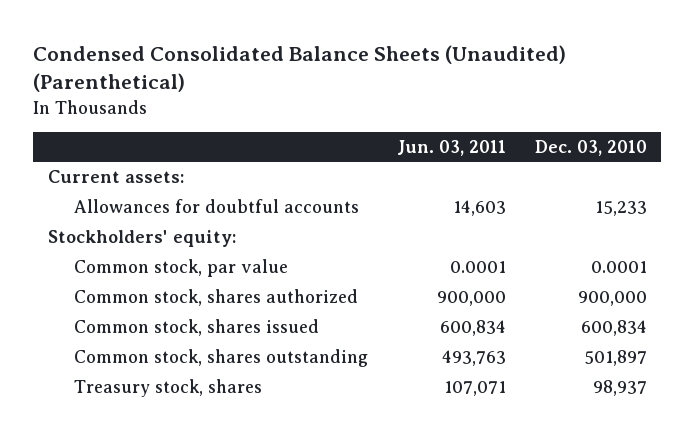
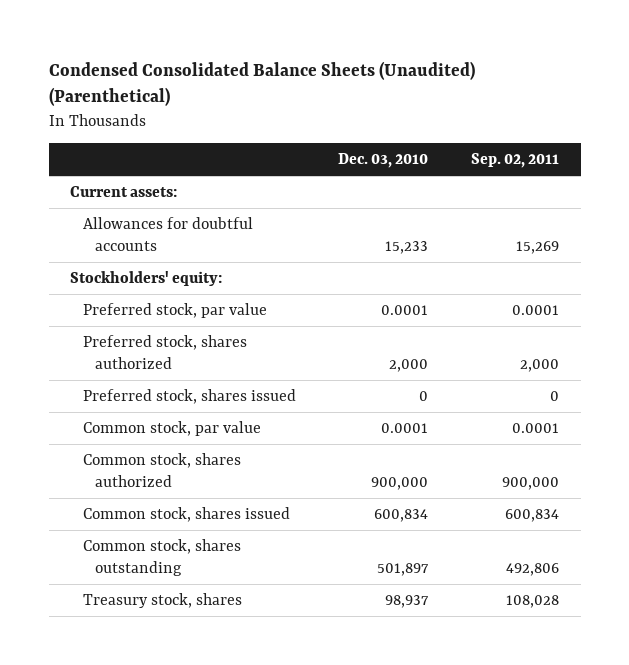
- | Jun. 03, 2011 | Dec. 03, 2010
+ | Dec. 03, 2010 | Sep. 02, 2011
+ Preferred stock, par value | 0.0001 | 0.0001
+ Preferred stock, shares authorized | 2,000 | 2,000
+ Preferred stock, shares issued | 0 | 0

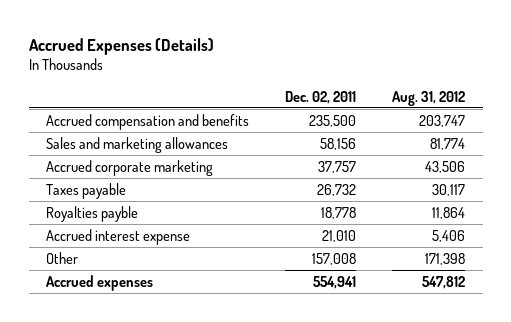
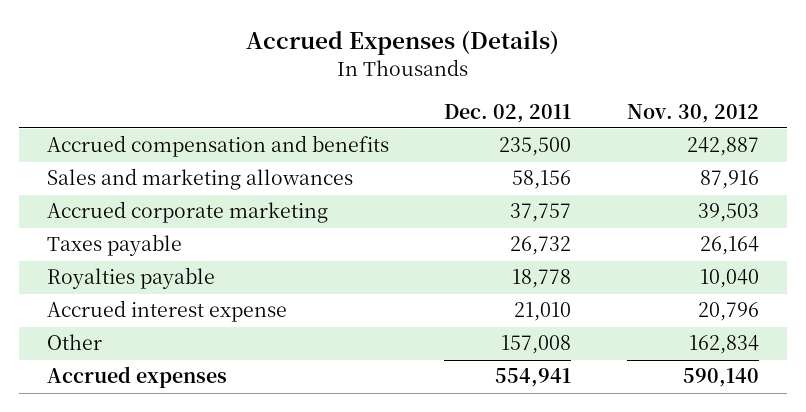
- | Dec. 02, 2011 | Aug. 31, 2012
+ | Dec. 02, 2011 | Nov. 30, 2012
- Royalties payble | 18,778 | 11,864
+ Royalties payable | 18,778 | 10,040

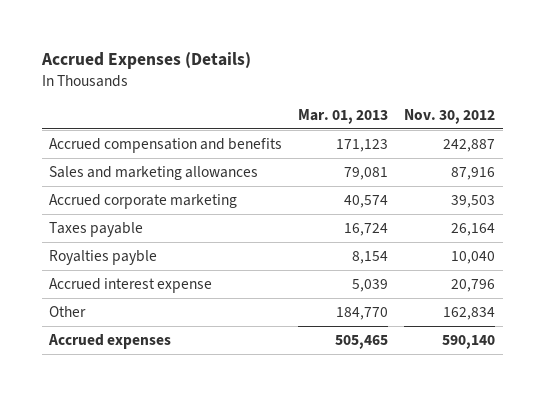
- | Dec. 02, 2011 | Nov. 30, 2012
+ | Mar. 01, 2013 | Nov. 30, 2012
- Royalties payable | 18,778 | 10,040
+ Royalties payble | 8,154 | 10,040

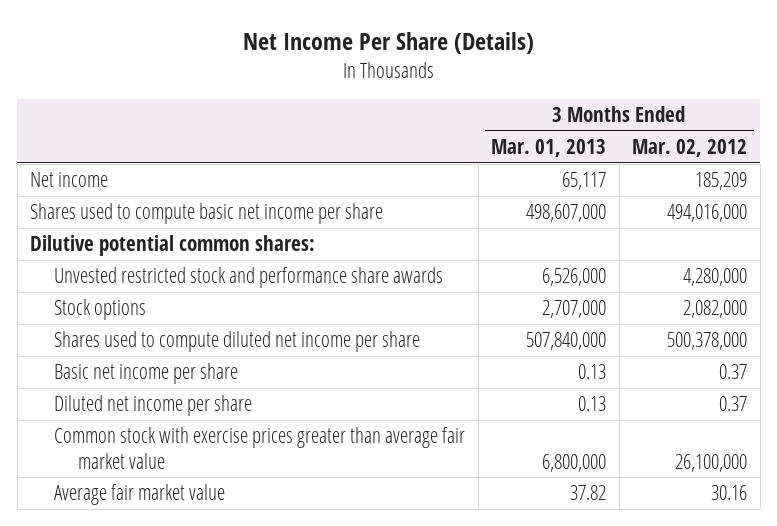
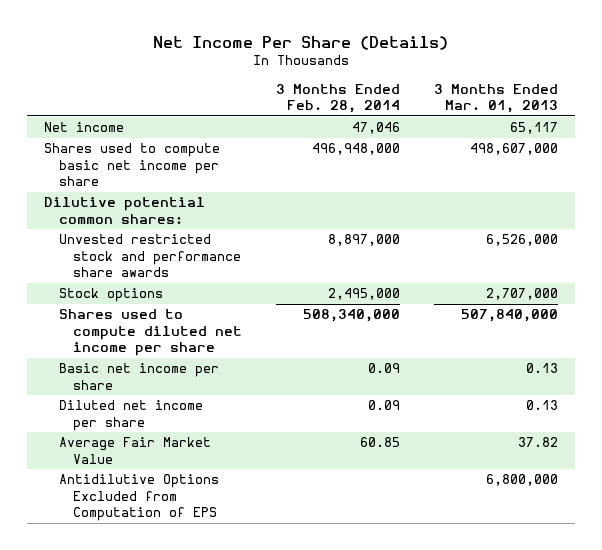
- | 3 Months Ended Mar. 01, 2013 | 3 Months Ended Mar. 02, 2012
+ | 3 Months Ended Feb. 28, 2014 | 3 Months Ended Mar. 01, 2013
- Common stock with exercise prices greater than average fair market value | 6,800,000 | 26,100,000
- Average fair market value | 37.82 | 30.16
+ Average Fair Market Value | 60.85 | 37.82
+ Antidilutive Options Excluded from Computation of EPS | | 6,800,000

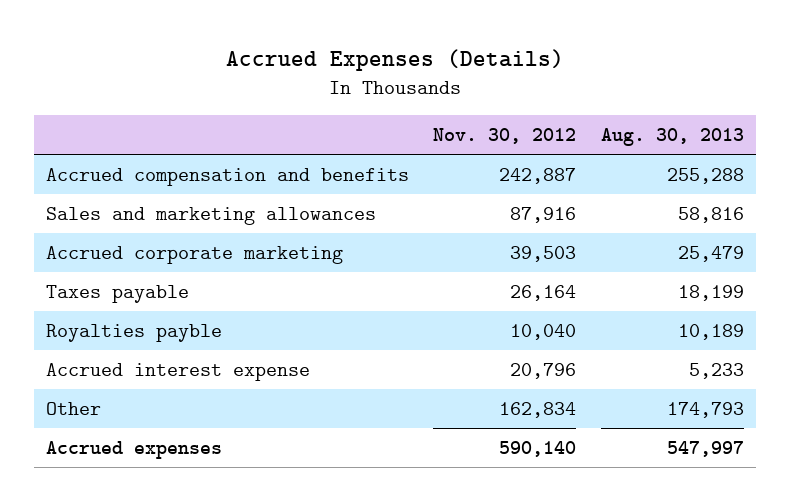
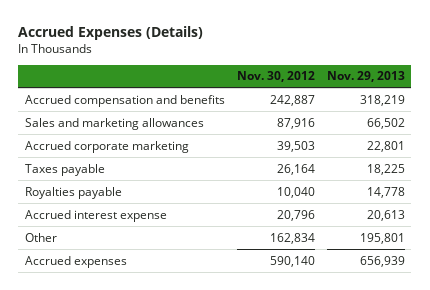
- | Nov. 30, 2012 | Aug. 30, 2013
+ | Nov. 30, 2012 | Nov. 29, 2013
- Royalties payble | 10,040 | 10,189
+ Royalties payable | 10,040 | 14,778

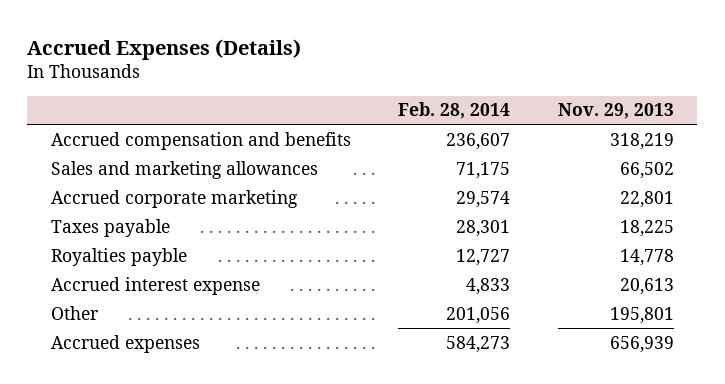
- | Nov. 30, 2012 | Nov. 29, 2013
+ | Feb. 28, 2014 | Nov. 29, 2013
- Royalties payable | 10,040 | 14,778
+ Royalties payble | 12,727 | 14,778

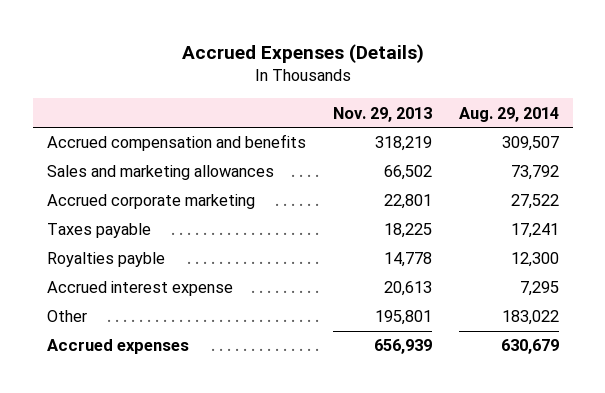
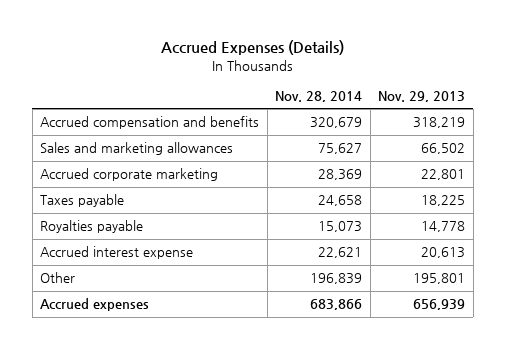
- | Nov. 29, 2013 | Aug. 29, 2014
+ | Nov. 28, 2014 | Nov. 29, 2013
- Royalties payble | 14,778 | 12,300
+ Royalties payable | 15,073 | 14,778

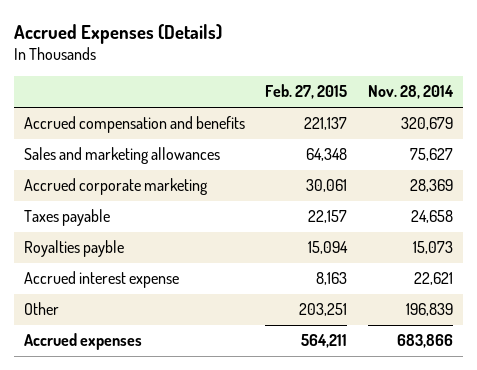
- | Nov. 28, 2014 | Nov. 29, 2013
+ | Feb. 27, 2015 | Nov. 28, 2014
- Royalties payable | 15,073 | 14,778
+ Royalties payble | 15,094 | 15,073

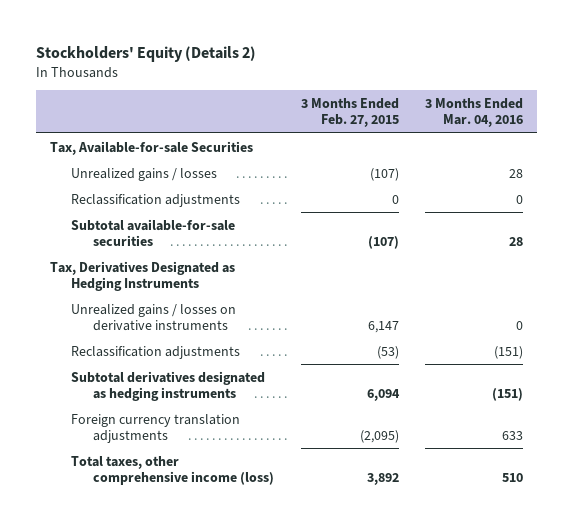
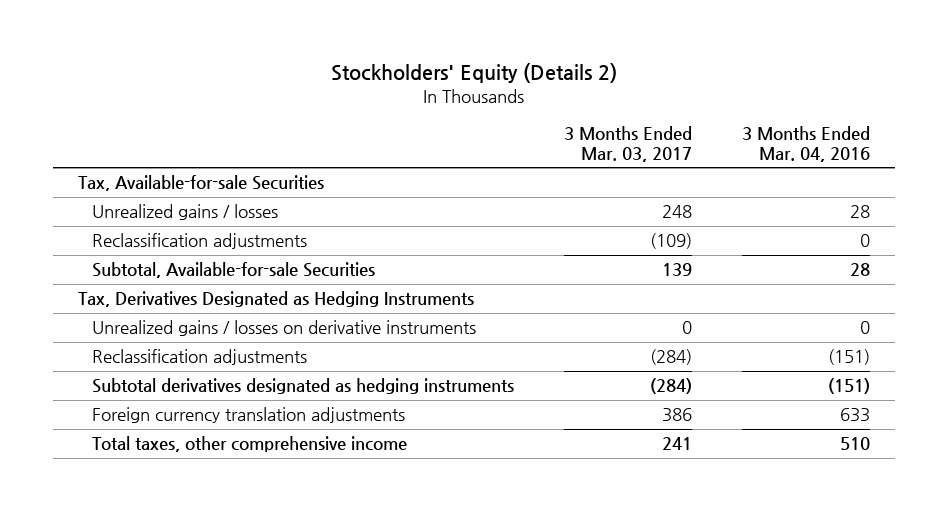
- | 3 Months Ended Feb. 27, 2015 | 3 Months Ended Mar. 04, 2016
+ | 3 Months Ended Mar. 03, 2017 | 3 Months Ended Mar. 04, 2016
- Subtotal available-for-sale securities | (107) | 28
+ Subtotal, Available-for-sale Securities | 139 | 28
- Total taxes, other comprehensive income (loss) | 3,892 | 510
+ Total taxes, other comprehensive income | 241 | 510

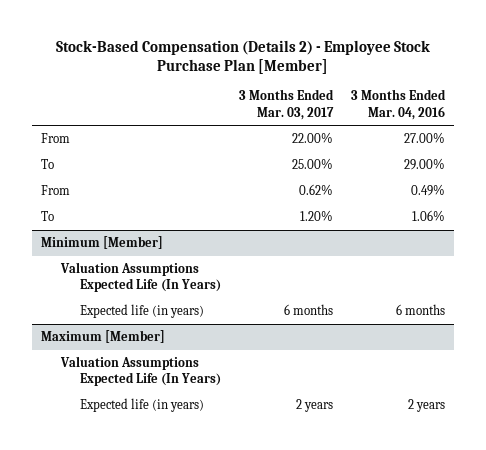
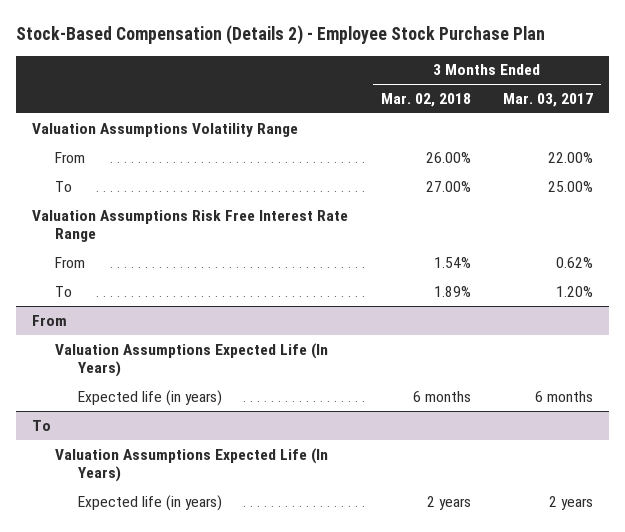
- Stock-Based Compensation (Details 2) - Employee Stock Purchase Plan [Member]
+ Stock-Based Compensation (Details 2) - Employee Stock Purchase Plan
- | 3 Months Ended Mar. 03, 2017 | 3 Months Ended Mar. 04, 2016
+ | 3 Months Ended Mar. 02, 2018 | 3 Months Ended Mar. 03, 2017
+ Valuation Assumptions Volatility Range
+ Valuation Assumptions Risk Free Interest Rate Range
- Minimum [Member]
+ From
- Maximum [Member]
+ To

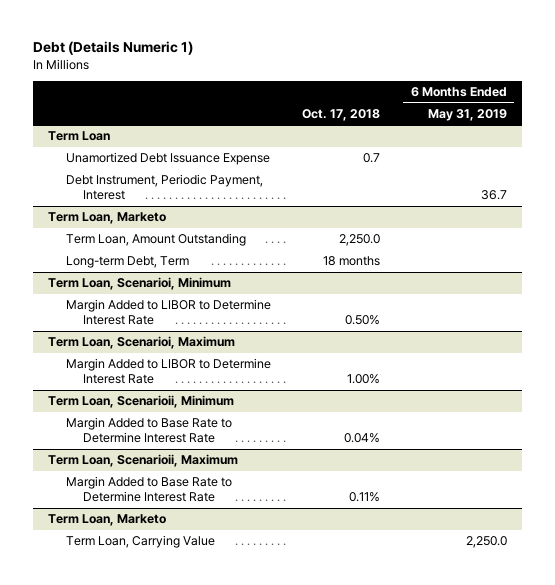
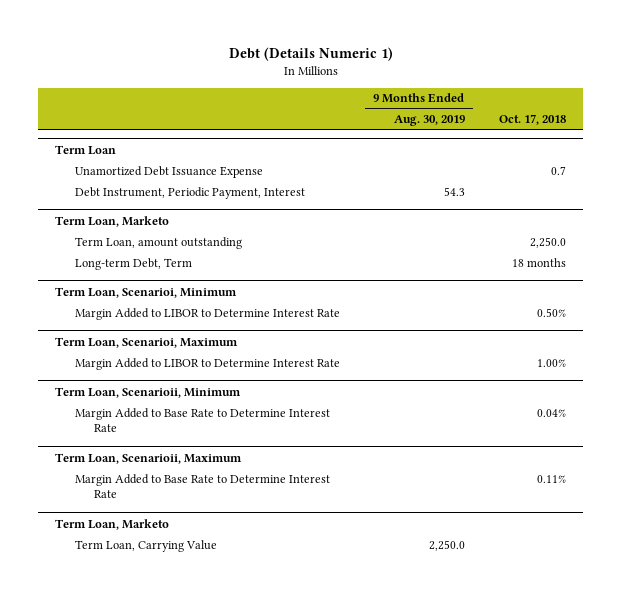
- | Oct. 17, 2018 | 6 Months Ended May 31, 2019
+ | 9 Months Ended Aug. 30, 2019 | Oct. 17, 2018
@ Term Loan, Marketo
- Term Loan, Amount Outstanding | 2,250.0 |
+ Term Loan, amount outstanding | | 2,250.0

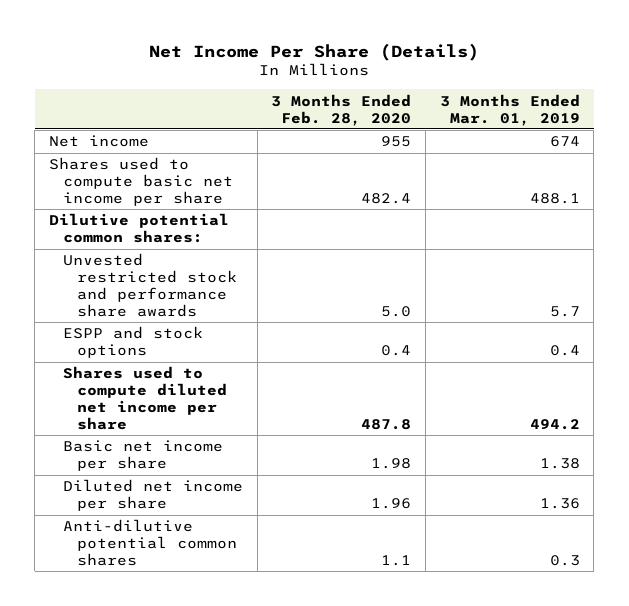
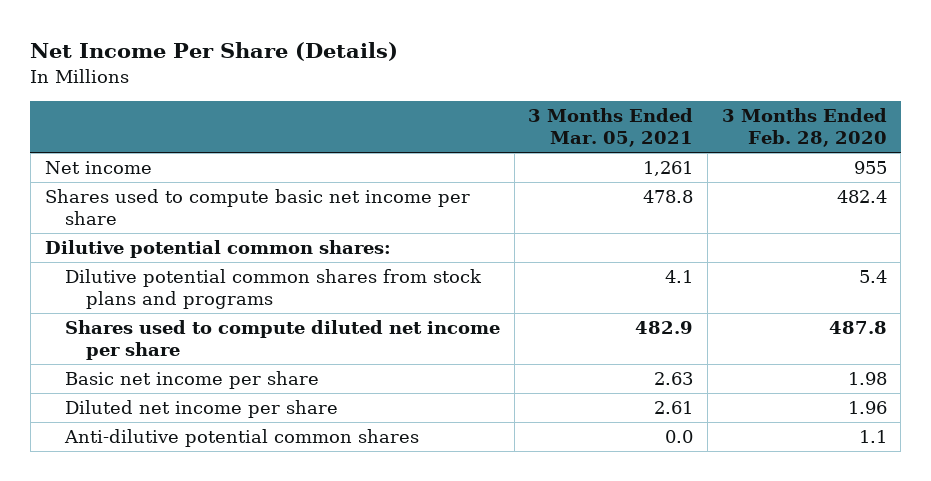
- | 3 Months Ended Feb. 28, 2020 | 3 Months Ended Mar. 01, 2019
+ | 3 Months Ended Mar. 05, 2021 | 3 Months Ended Feb. 28, 2020
- Unvested restricted stock and performance share awards | 5.0 | 5.7
- ESPP and stock options | 0.4 | 0.4
+ Dilutive potential common shares from stock plans and programs | 4.1 | 5.4

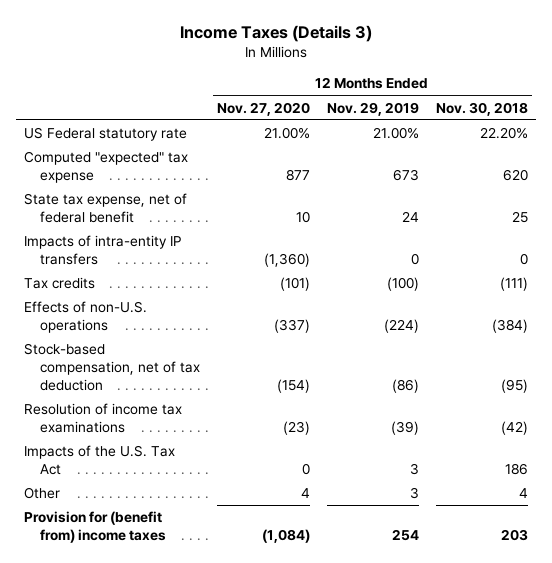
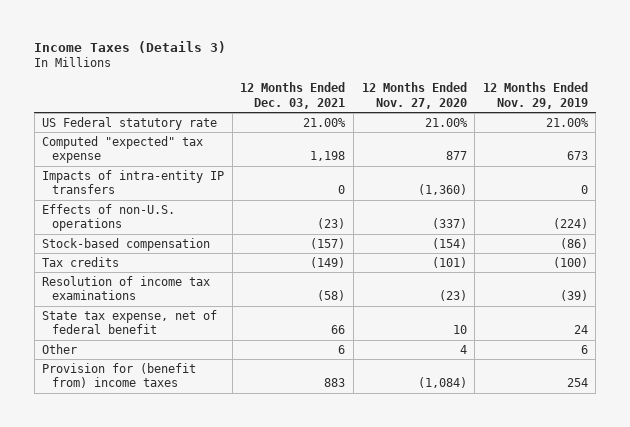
- | 12 Months Ended Nov. 27, 2020 | 12 Months Ended Nov. 29, 2019 | 12 Months Ended Nov. 30, 2018
+ | 12 Months Ended Dec. 03, 2021 | 12 Months Ended Nov. 27, 2020 | 12 Months Ended Nov. 29, 2019
- Stock-based compensation, net of tax deduction | (154) | (86) | (95)
+ Stock-based compensation | (157) | (154) | (86)
moved down: Tax credits | (149) | (101) | (100)
- Impacts of the U.S. Tax Act | 0 | 3 | 186
- Other | 4 | 3 | 4
moved down: State tax expense, net of federal benefit | 66 | 10 | 24
+ Other | 6 | 4 | 6

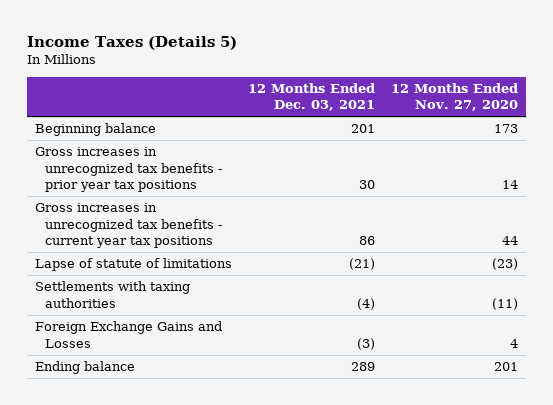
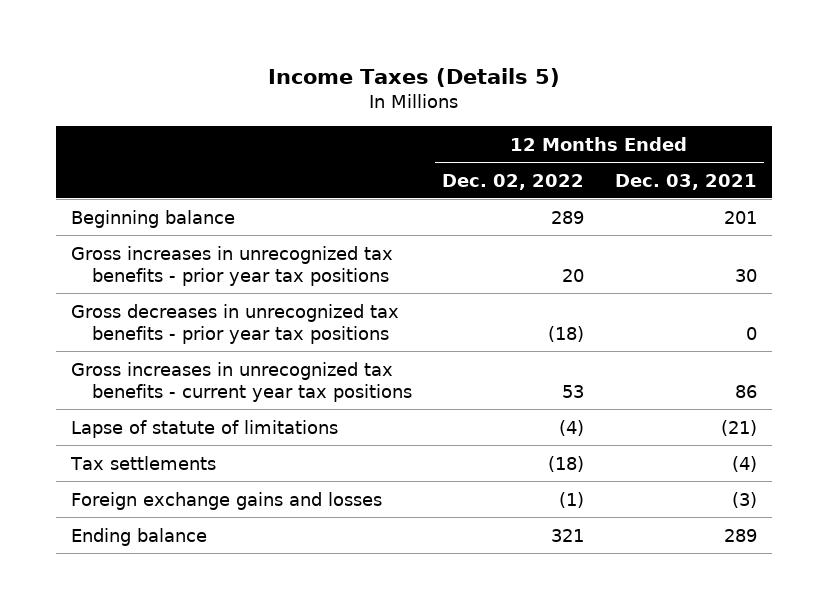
- | 12 Months Ended Dec. 03, 2021 | 12 Months Ended Nov. 27, 2020
+ | 12 Months Ended Dec. 02, 2022 | 12 Months Ended Dec. 03, 2021
+ Gross decreases in unrecognized tax benefits - prior year tax positions | (18) | 0
- Settlements with taxing authorities | (4) | (11)
- Foreign Exchange Gains and Losses | (3) | 4
+ Tax settlements | (18) | (4)
+ Foreign exchange gains and losses | (1) | (3)

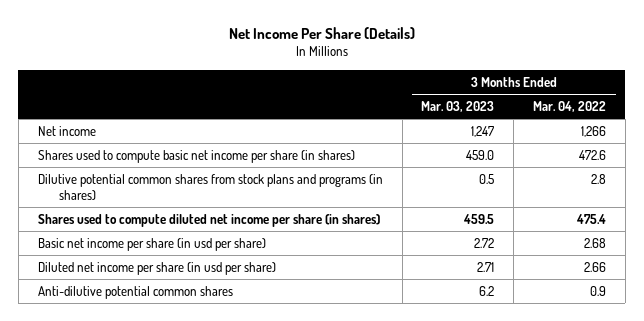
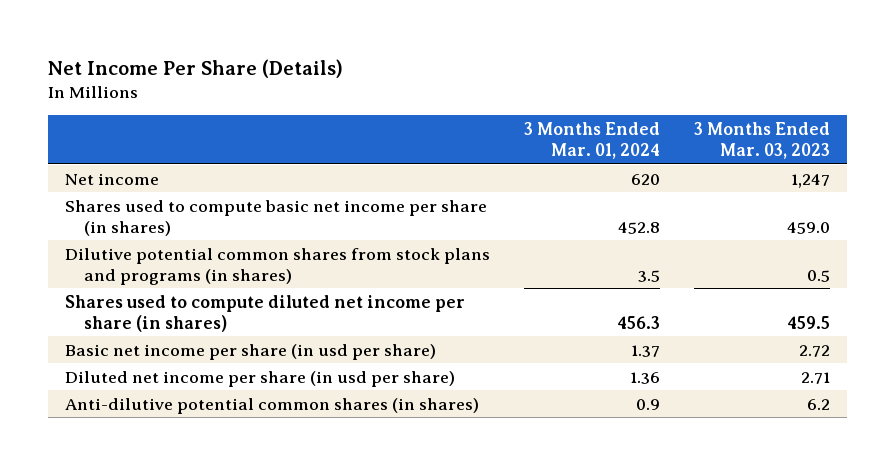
- | 3 Months Ended Mar. 03, 2023 | 3 Months Ended Mar. 04, 2022
+ | 3 Months Ended Mar. 01, 2024 | 3 Months Ended Mar. 03, 2023
- Anti-dilutive potential common shares | 6.2 | 0.9
+ Anti-dilutive potential common shares (in shares) | 0.9 | 6.2

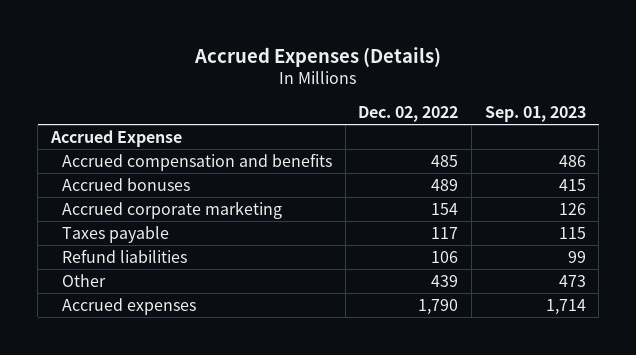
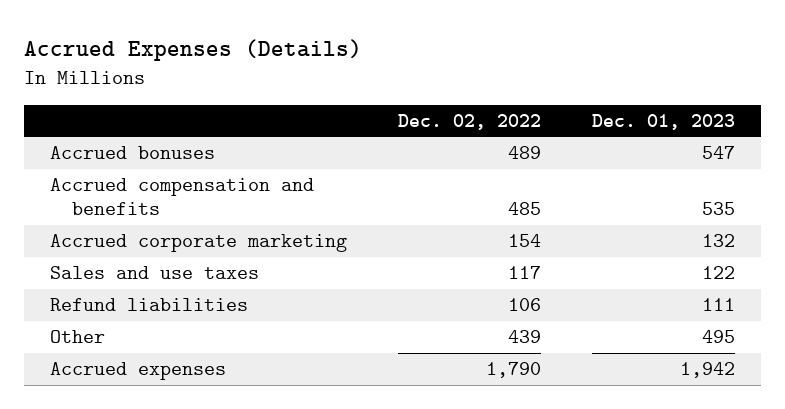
- | Dec. 02, 2022 | Sep. 01, 2023
+ | Dec. 02, 2022 | Dec. 01, 2023
- Accrued Expense
moved down: Accrued compensation and benefits | 485 | 535
- Taxes payable | 117 | 115
+ Sales and use taxes | 117 | 122

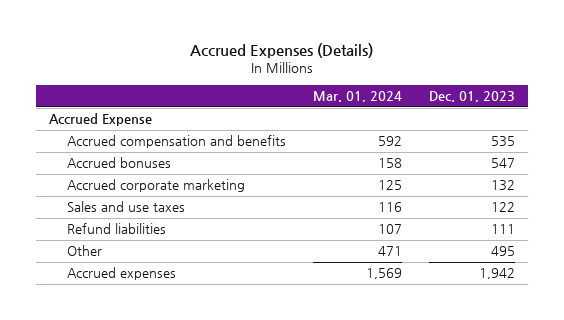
- | Dec. 02, 2022 | Dec. 01, 2023
+ | Mar. 01, 2024 | Dec. 01, 2023
+ Accrued Expense
moved down: Accrued bonuses | 158 | 547

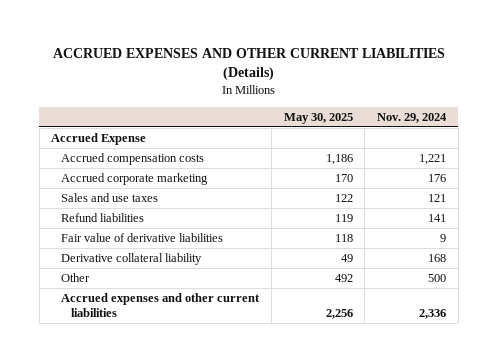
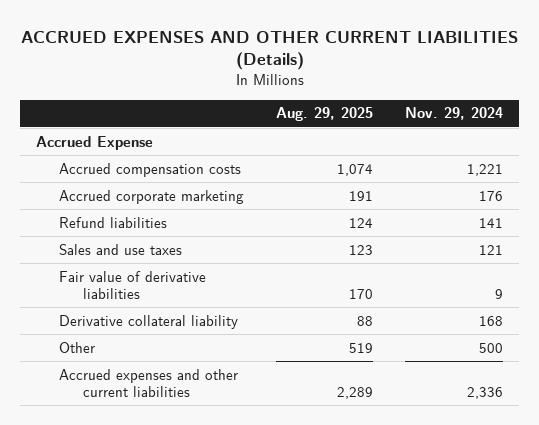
- | May 30, 2025 | Nov. 29, 2024
+ | Aug. 29, 2025 | Nov. 29, 2024
moved down: Sales and use taxes | 123 | 121

